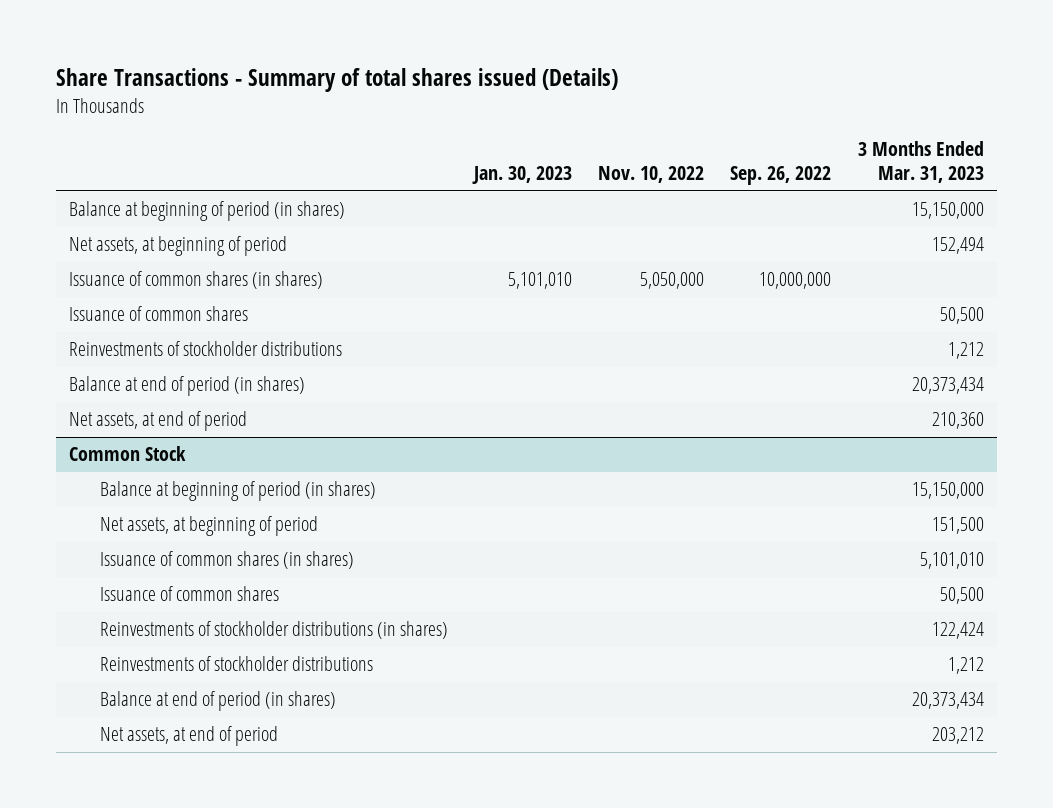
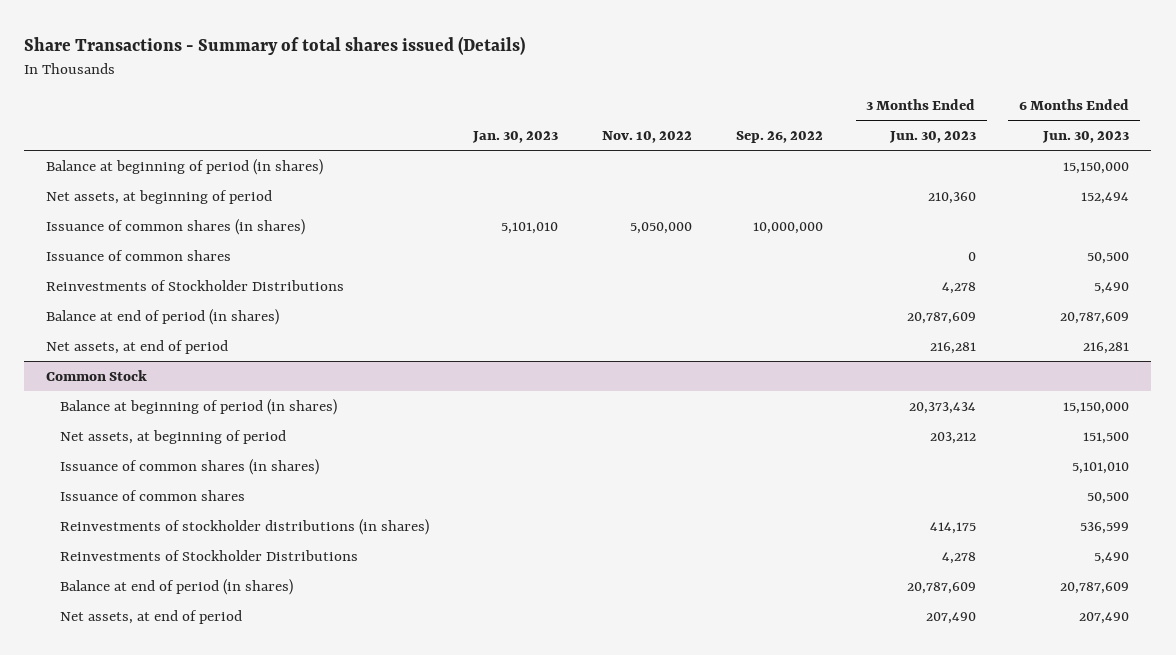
- | Jan. 30, 2023 | Nov. 10, 2022 | Sep. 26, 2022 | 3 Months Ended Mar. 31, 2023
+ | Jan. 30, 2023 | Nov. 10, 2022 | Sep. 26, 2022 | 3 Months Ended Jun. 30, 2023 | 6 Months Ended Jun. 30, 2023
- Reinvestments of stockholder distributions | | | | 1,212
+ Reinvestments of Stockholder Distributions | | | | 4,278 | 5,490
@ Common Stock
- Reinvestments of stockholder distributions | | | | 1,212
+ Reinvestments of Stockholder Distributions | | | | 4,278 | 5,490

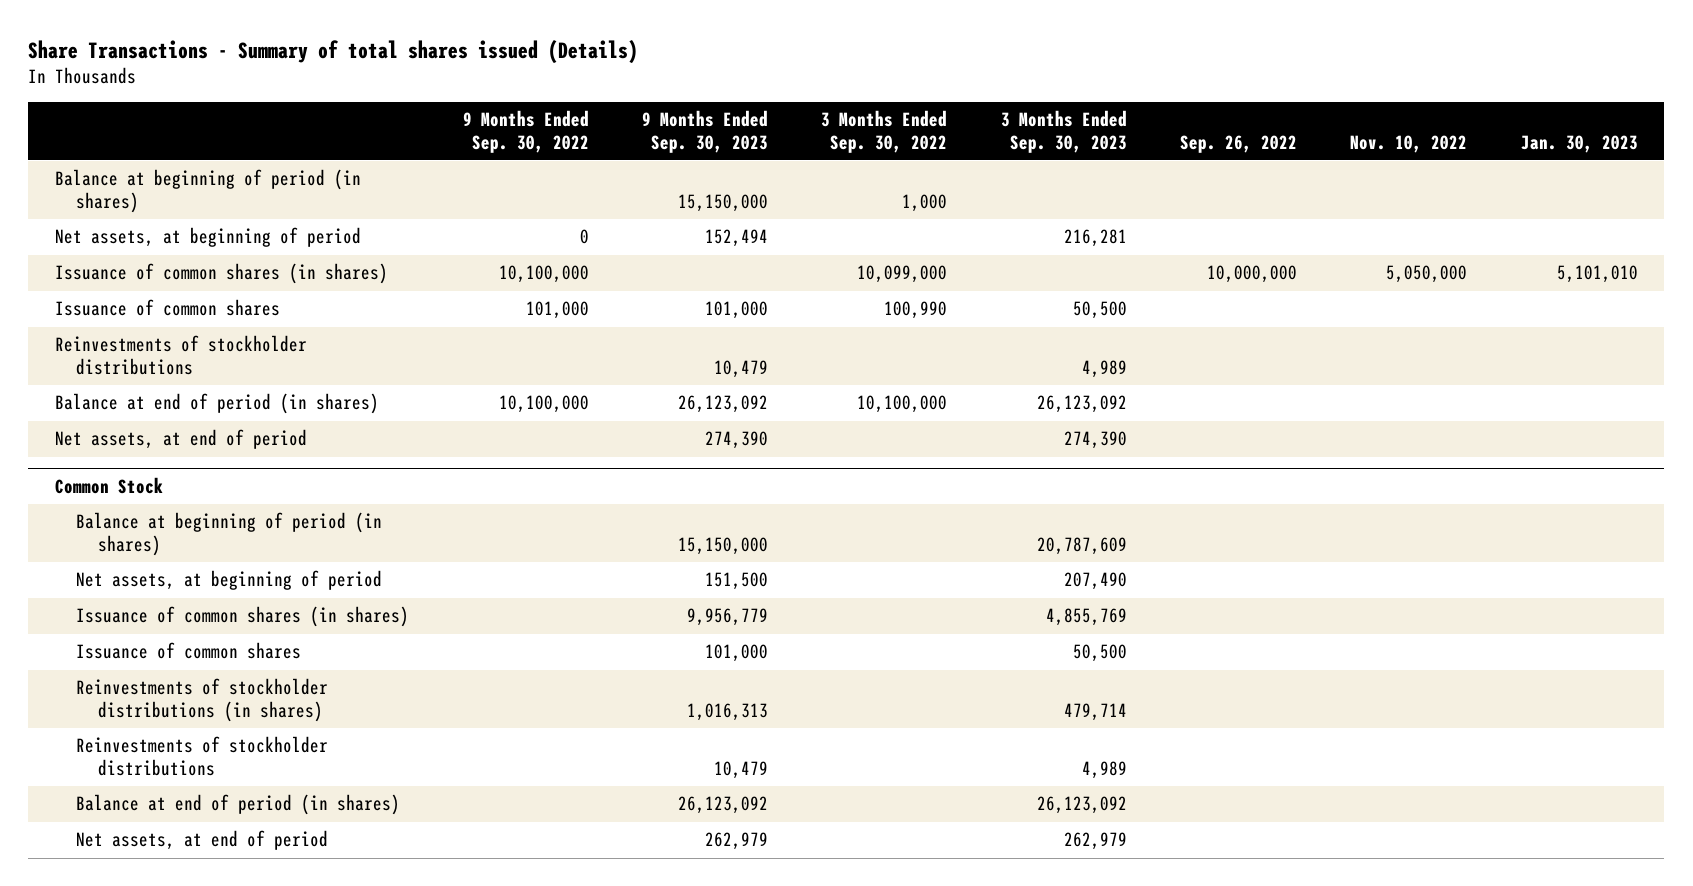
- | Jan. 30, 2023 | Nov. 10, 2022 | Sep. 26, 2022 | 3 Months Ended Jun. 30, 2023 | 6 Months Ended Jun. 30, 2023
+ | 9 Months Ended Sep. 30, 2022 | 9 Months Ended Sep. 30, 2023 | 3 Months Ended Sep. 30, 2022 | 3 Months Ended Sep. 30, 2023 | Sep. 26, 2022 | Nov. 10, 2022 | Jan. 30, 2023
- Reinvestments of Stockholder Distributions | | | | 4,278 | 5,490
+ Reinvestments of stockholder distributions | | 10,479 | | 4,989 | | |
@ Common Stock
- Reinvestments of Stockholder Distributions | | | | 4,278 | 5,490
+ Reinvestments of stockholder distributions | | 10,479 | | 4,989 | | |

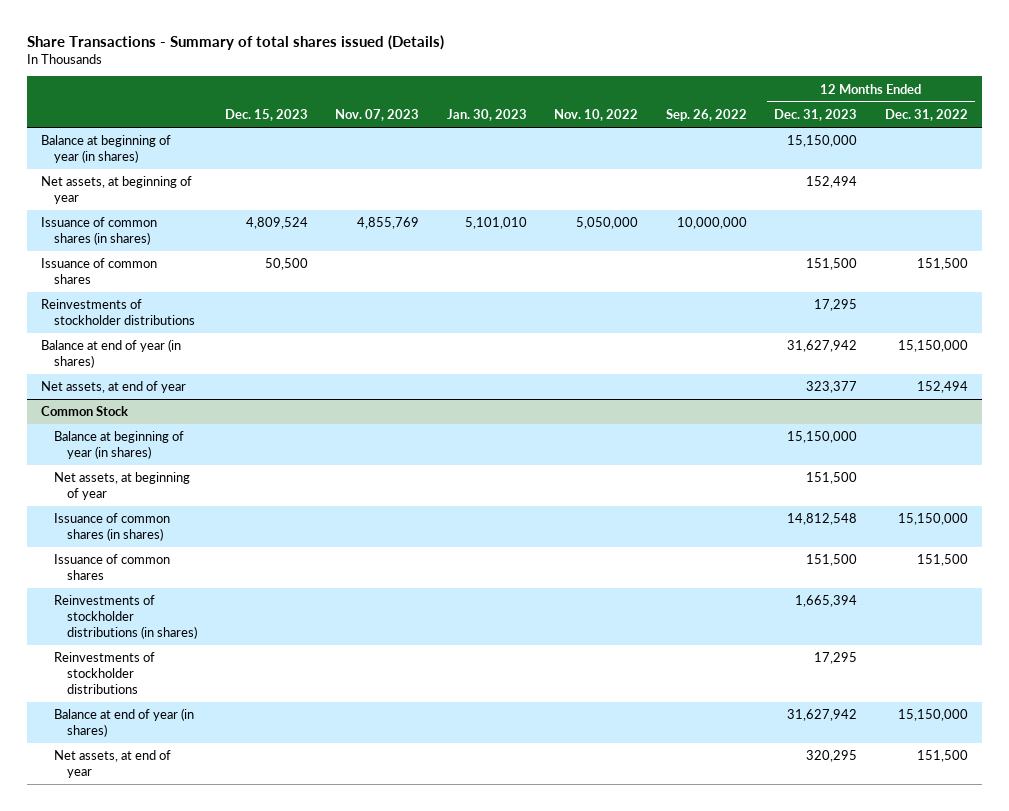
- | 9 Months Ended Sep. 30, 2022 | 9 Months Ended Sep. 30, 2023 | 3 Months Ended Sep. 30, 2022 | 3 Months Ended Sep. 30, 2023 | Sep. 26, 2022 | Nov. 10, 2022 | Jan. 30, 2023
+ | Dec. 15, 2023 | Nov. 07, 2023 | Jan. 30, 2023 | Nov. 10, 2022 | Sep. 26, 2022 | 12 Months Ended Dec. 31, 2023 | 12 Months Ended Dec. 31, 2022
- Balance at beginning of period (in shares) | | 15,150,000 | 1,000 | | | |
- Net assets, at beginning of period | 0 | 152,494 | | 216,281 | | |
+ Balance at beginning of year (in shares) | | | | | | 15,150,000 |
+ Net assets, at beginning of year | | | | | | 152,494 |
- Balance at end of period (in shares) | 10,100,000 | 26,123,092 | 10,100,000 | 26,123,092 | | |
- Net assets, at end of period | | 274,390 | | 274,390 | | |
+ Balance at end of year (in shares) | | | | | | 31,627,942 | 15,150,000
+ Net assets, at end of year | | | | | | 323,377 | 152,494
@ Common Stock
- Balance at beginning of period (in shares) | | 15,150,000 | | 20,787,609 | | |
- Net assets, at beginning of period | | 151,500 | | 207,490 | | |
+ Balance at beginning of year (in shares) | | | | | | 15,150,000 |
+ Net assets, at beginning of year | | | | | | 151,500 |
- Balance at end of period (in shares) | | 26,123,092 | | 26,123,092 | | |
- Net assets, at end of period | | 262,979 | | 262,979 | | |
+ Balance at end of year (in shares) | | | | | | 31,627,942 | 15,150,000
+ Net assets, at end of year | | | | | | 320,295 | 151,500

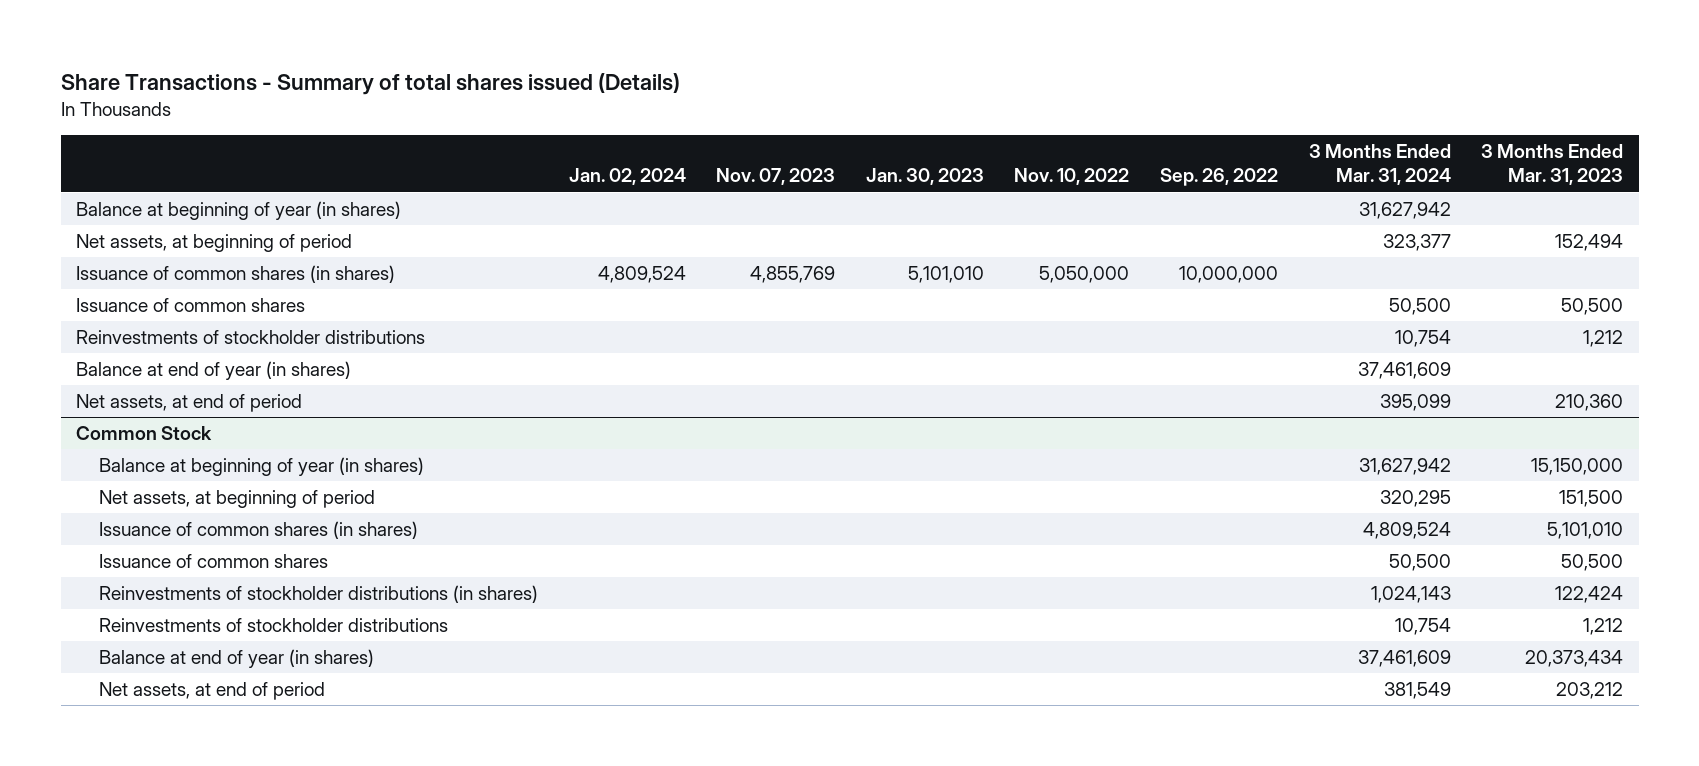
- | Dec. 15, 2023 | Nov. 07, 2023 | Jan. 30, 2023 | Nov. 10, 2022 | Sep. 26, 2022 | 12 Months Ended Dec. 31, 2023 | 12 Months Ended Dec. 31, 2022
+ | Jan. 02, 2024 | Nov. 07, 2023 | Jan. 30, 2023 | Nov. 10, 2022 | Sep. 26, 2022 | 3 Months Ended Mar. 31, 2024 | 3 Months Ended Mar. 31, 2023
- Net assets, at beginning of year | | | | | | 152,494 |
+ Net assets, at beginning of period | | | | | | 323,377 | 152,494
- Net assets, at end of year | | | | | | 323,377 | 152,494
+ Net assets, at end of period | | | | | | 395,099 | 210,360
@ Common Stock
- Net assets, at beginning of year | | | | | | 151,500 |
+ Net assets, at beginning of period | | | | | | 320,295 | 151,500
- Net assets, at end of year | | | | | | 320,295 | 151,500
+ Net assets, at end of period | | | | | | 381,549 | 203,212

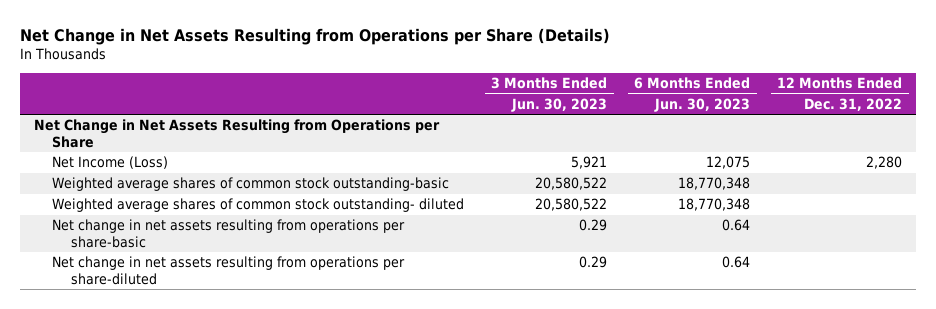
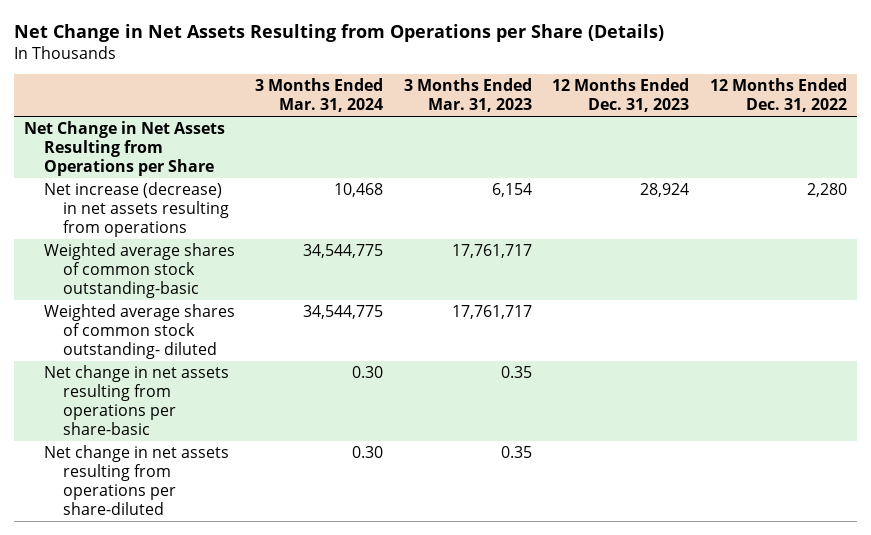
- | 3 Months Ended Jun. 30, 2023 | 6 Months Ended Jun. 30, 2023 | 12 Months Ended Dec. 31, 2022
+ | 3 Months Ended Mar. 31, 2024 | 3 Months Ended Mar. 31, 2023 | 12 Months Ended Dec. 31, 2023 | 12 Months Ended Dec. 31, 2022
- Net Income (Loss) | 5,921 | 12,075 | 2,280
+ Net increase (decrease) in net assets resulting from operations | 10,468 | 6,154 | 28,924 | 2,280

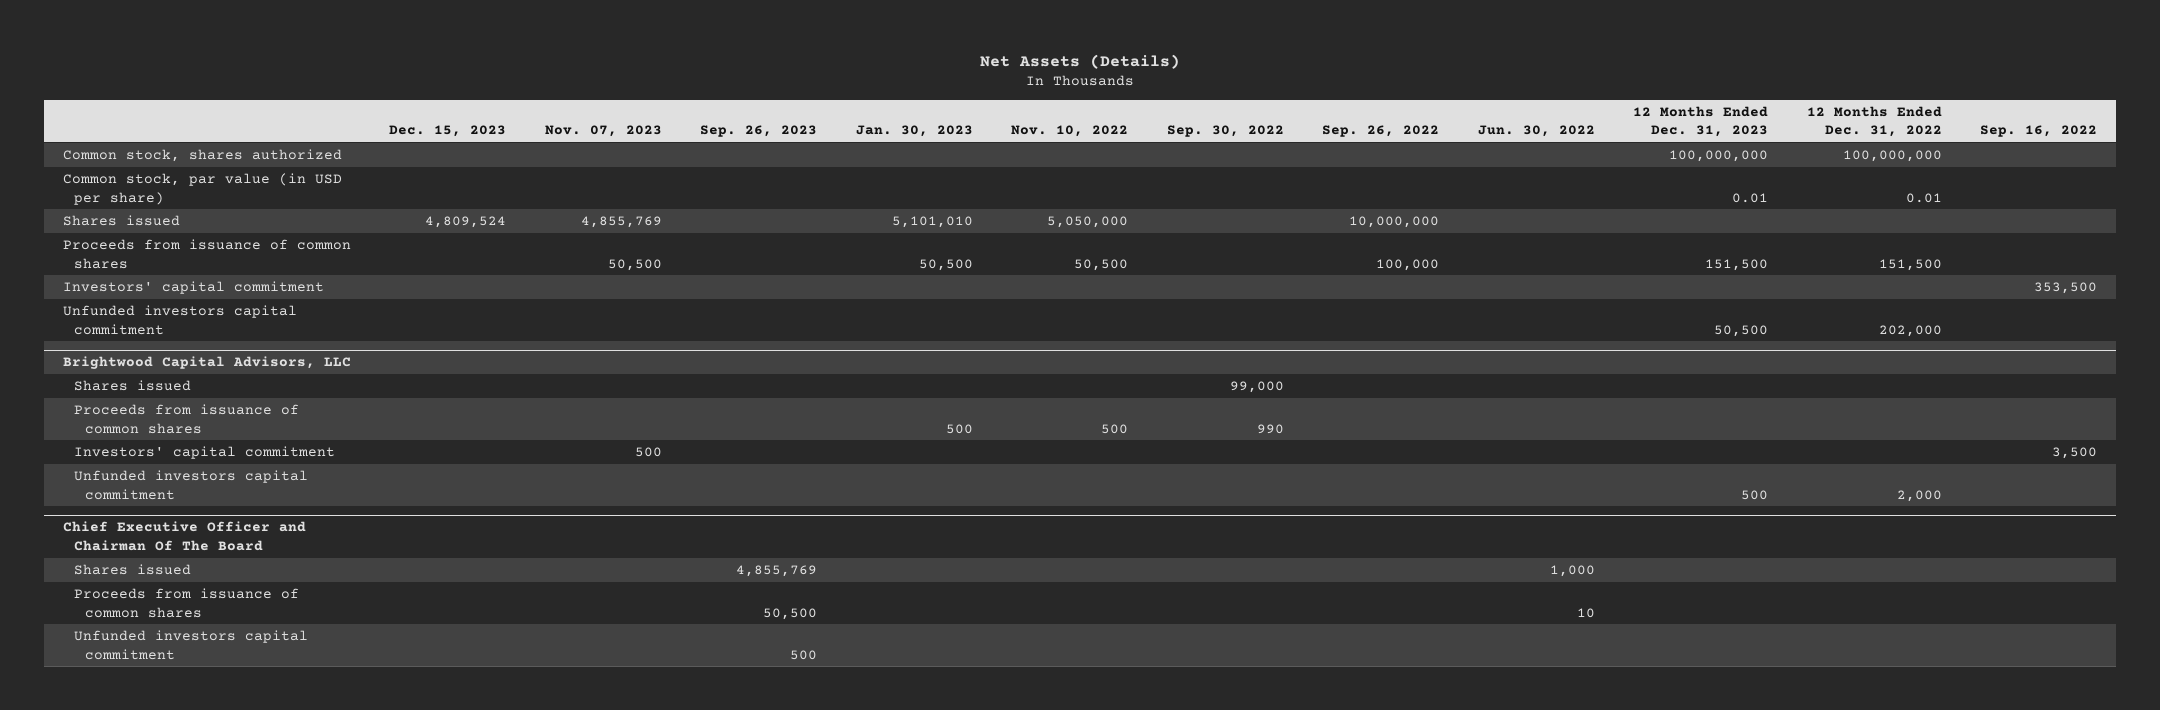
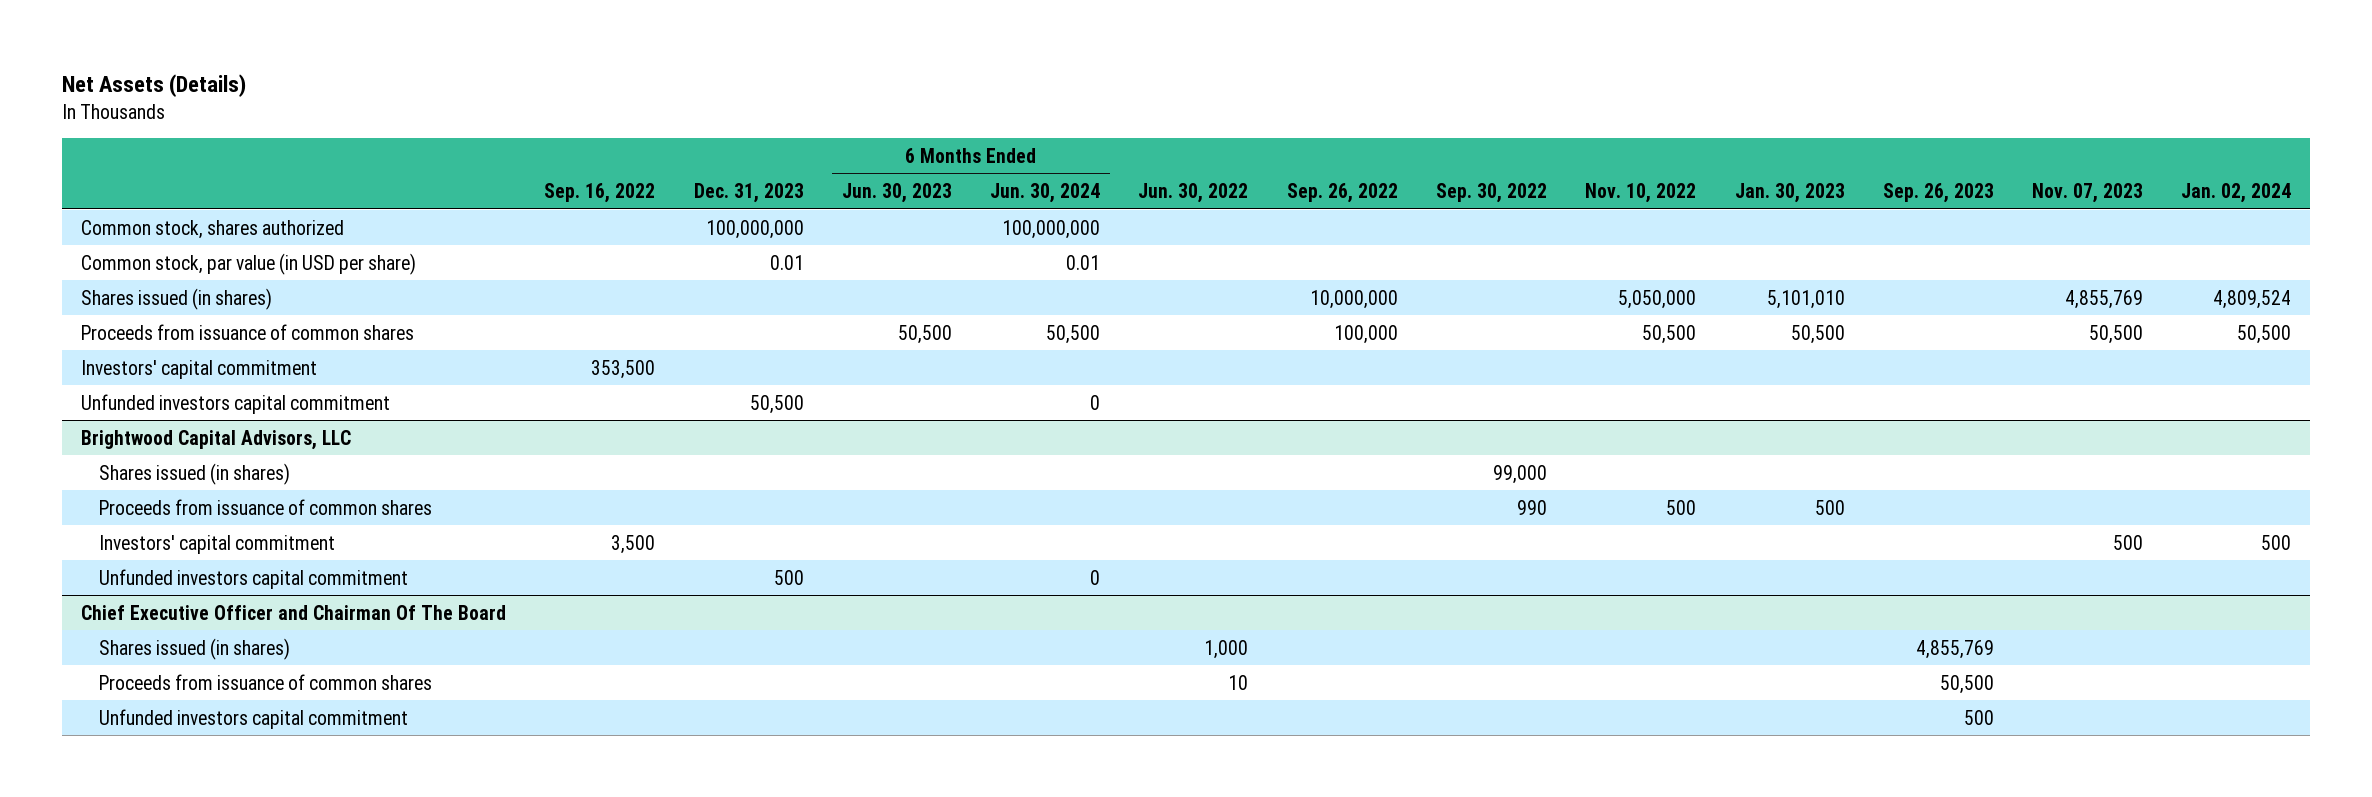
- | Dec. 15, 2023 | Nov. 07, 2023 | Sep. 26, 2023 | Jan. 30, 2023 | Nov. 10, 2022 | Sep. 30, 2022 | Sep. 26, 2022 | Jun. 30, 2022 | 12 Months Ended Dec. 31, 2023 | 12 Months Ended Dec. 31, 2022 | Sep. 16, 2022
+ | Sep. 16, 2022 | Dec. 31, 2023 | 6 Months Ended Jun. 30, 2023 | 6 Months Ended Jun. 30, 2024 | Jun. 30, 2022 | Sep. 26, 2022 | Sep. 30, 2022 | Nov. 10, 2022 | Jan. 30, 2023 | Sep. 26, 2023 | Nov. 07, 2023 | Jan. 02, 2024
- Shares issued | 4,809,524 | 4,855,769 | | 5,101,010 | 5,050,000 | | 10,000,000 | | | |
+ Shares issued (in shares) | | | | | | 10,000,000 | | 5,050,000 | 5,101,010 | | 4,855,769 | 4,809,524
@ Brightwood Capital Advisors, LLC
- Shares issued | | | | | | 99,000 | | | | |
+ Shares issued (in shares) | | | | | | | 99,000 | | | | |
@ Chief Executive Officer and Chairman Of The Board
- Shares issued | | | 4,855,769 | | | | | 1,000 | | |
+ Shares issued (in shares) | | | | | 1,000 | | | | | 4,855,769 | |

